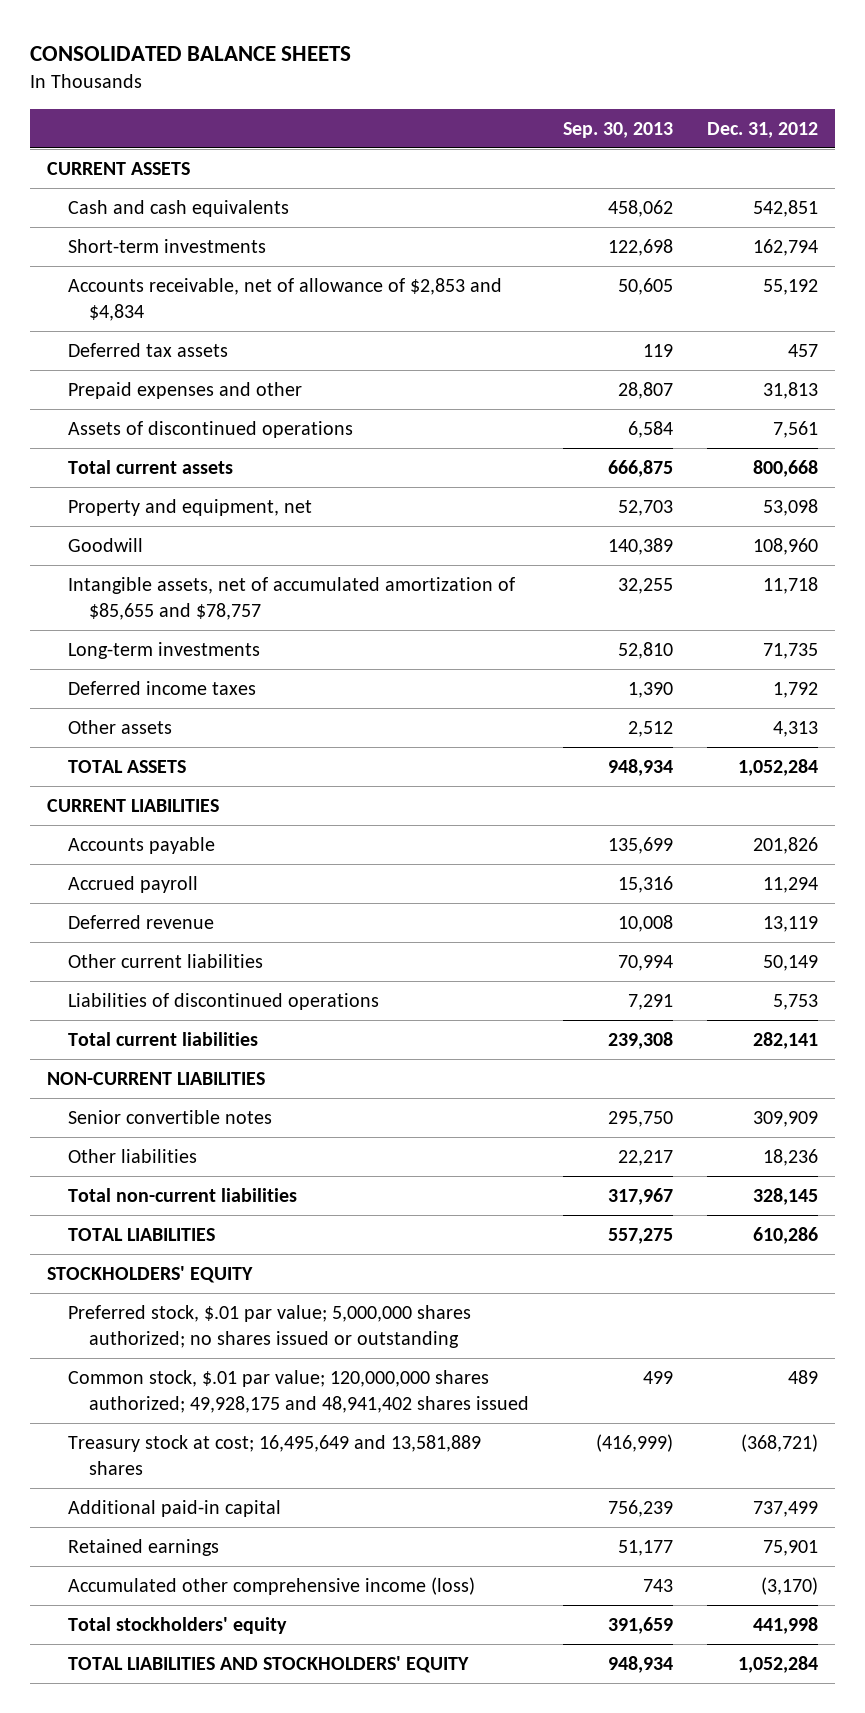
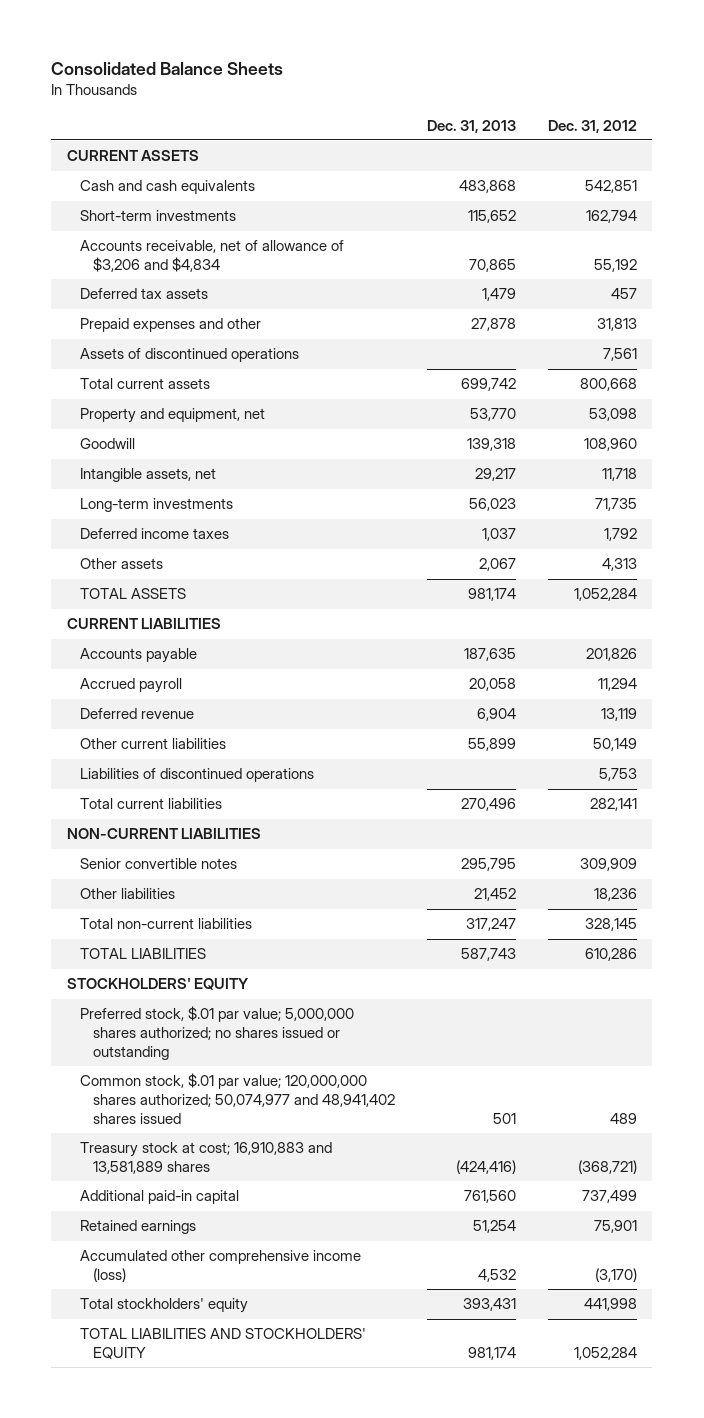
- CONSOLIDATED BALANCE SHEETS
+ Consolidated Balance Sheets
- | Sep. 30, 2013 | Dec. 31, 2012
+ | Dec. 31, 2013 | Dec. 31, 2012
- Accounts receivable, net of allowance of $2,853 and $4,834 | 50,605 | 55,192
+ Accounts receivable, net of allowance of $3,206 and $4,834 | 70,865 | 55,192
- Intangible assets, net of accumulated amortization of $85,655 and $78,757 | 32,255 | 11,718
+ Intangible assets, net | 29,217 | 11,718
- Common stock, $.01 par value; 120,000,000 shares authorized; 49,928,175 and 48,941,402 shares issued | 499 | 489
- Treasury stock at cost; 16,495,649 and 13,581,889 shares | (416,999) | (368,721)
+ Common stock, $.01 par value; 120,000,000 shares authorized; 50,074,977 and 48,941,402 shares issued | 501 | 489
+ Treasury stock at cost; 16,910,883 and 13,581,889 shares | (424,416) | (368,721)

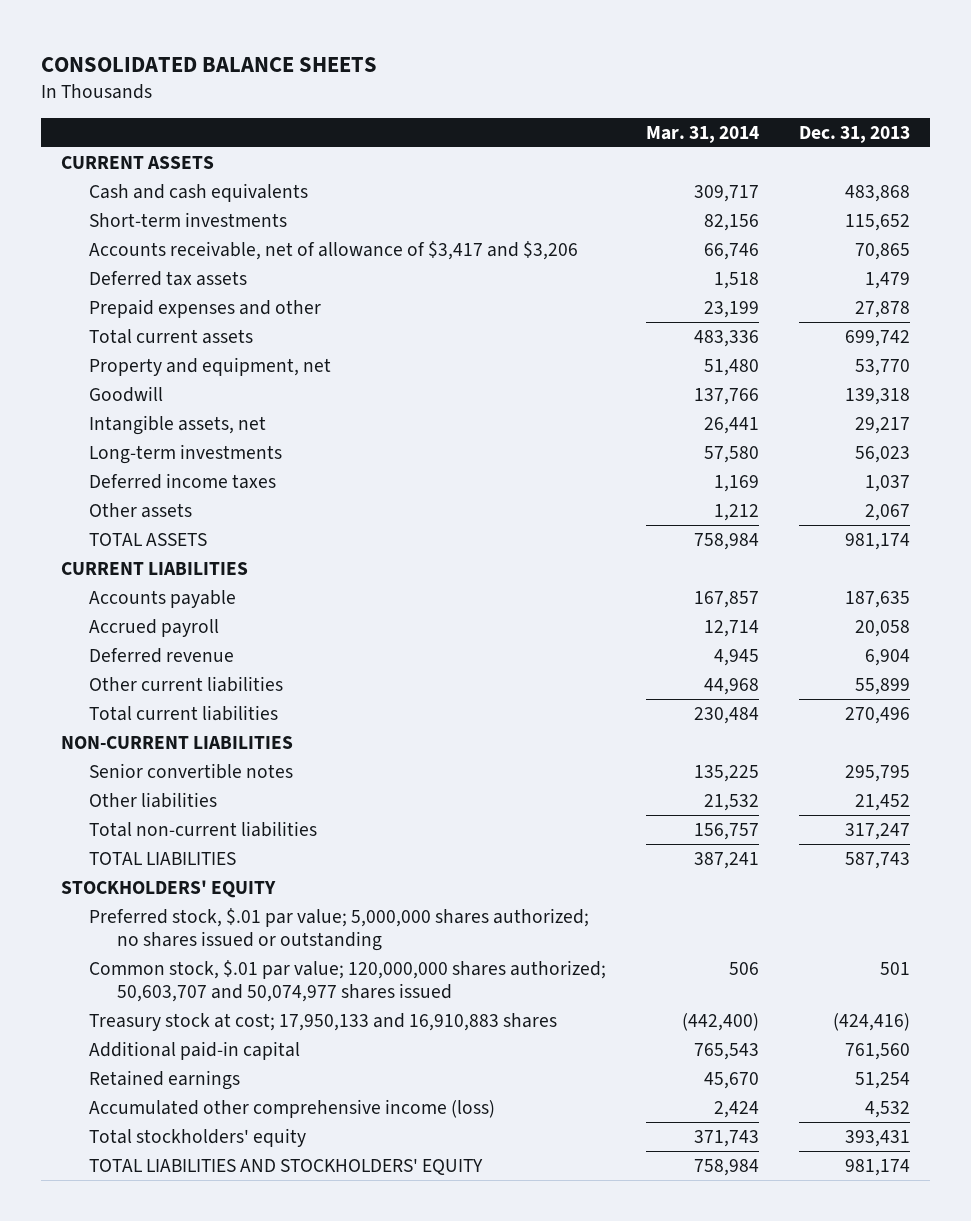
- Consolidated Balance Sheets
+ CONSOLIDATED BALANCE SHEETS
- | Dec. 31, 2013 | Dec. 31, 2012
+ | Mar. 31, 2014 | Dec. 31, 2013
- Accounts receivable, net of allowance of $3,206 and $4,834 | 70,865 | 55,192
+ Accounts receivable, net of allowance of $3,417 and $3,206 | 66,746 | 70,865
- Assets of discontinued operations | | 7,561
- Liabilities of discontinued operations | | 5,753
- Common stock, $.01 par value; 120,000,000 shares authorized; 50,074,977 and 48,941,402 shares issued | 501 | 489
- Treasury stock at cost; 16,910,883 and 13,581,889 shares | (424,416) | (368,721)
+ Common stock, $.01 par value; 120,000,000 shares authorized; 50,603,707 and 50,074,977 shares issued | 506 | 501
+ Treasury stock at cost; 17,950,133 and 16,910,883 shares | (442,400) | (424,416)

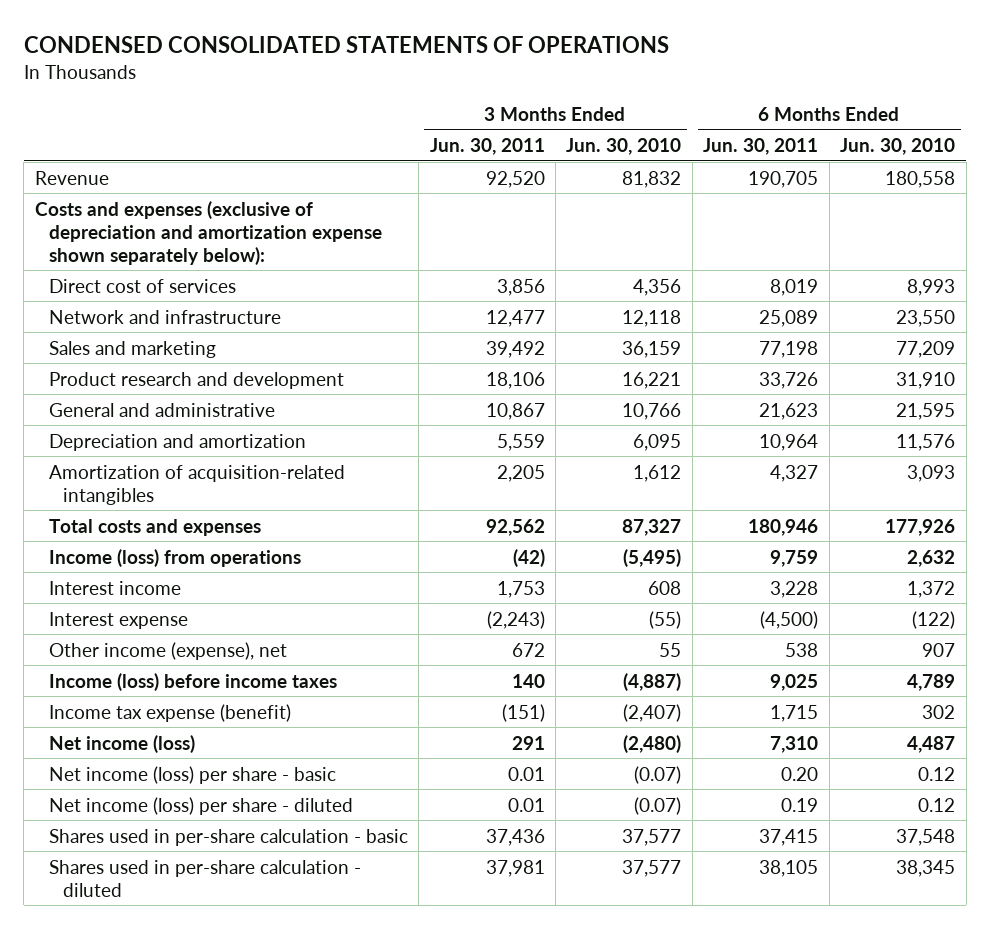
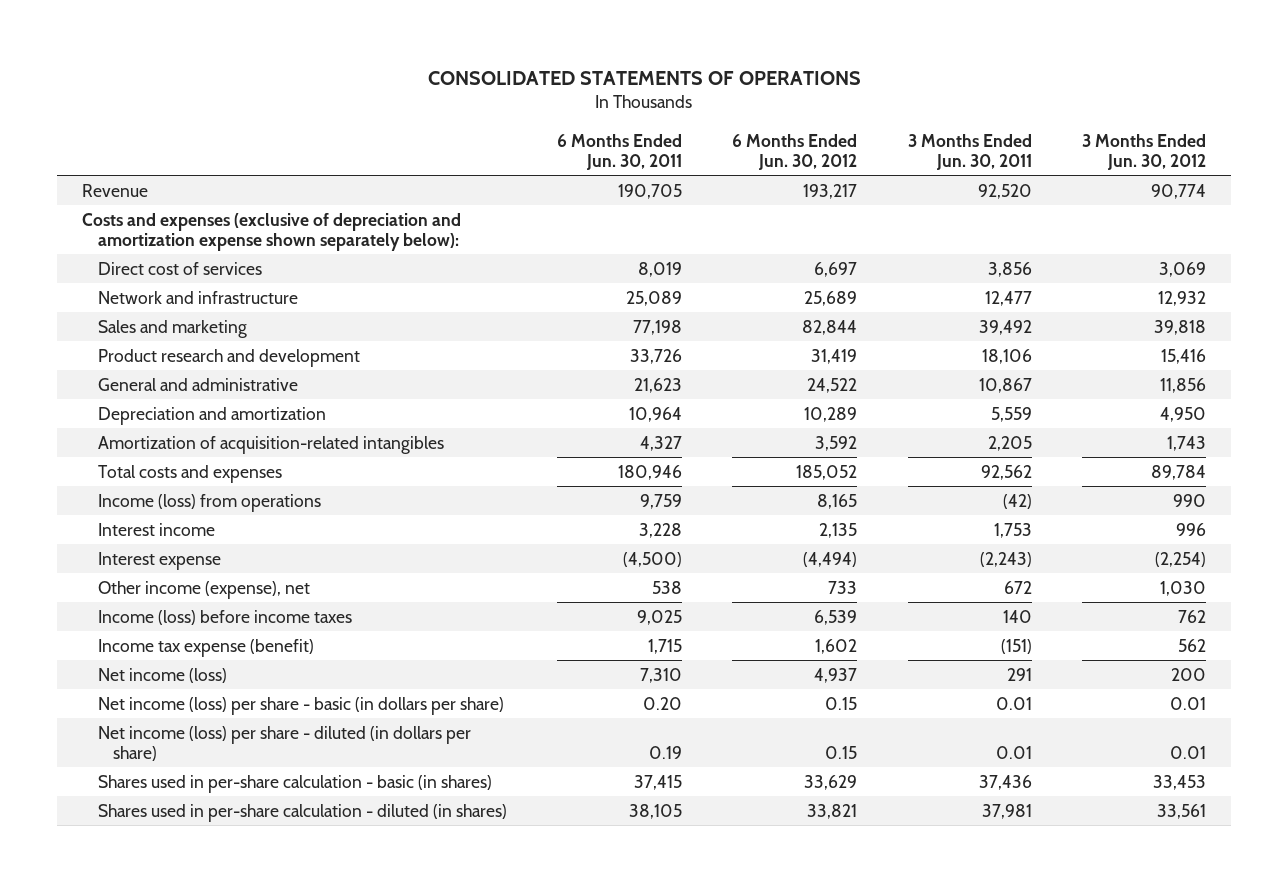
- CONDENSED CONSOLIDATED STATEMENTS OF OPERATIONS
+ CONSOLIDATED STATEMENTS OF OPERATIONS
- | 3 Months Ended Jun. 30, 2011 | 3 Months Ended Jun. 30, 2010 | 6 Months Ended Jun. 30, 2011 | 6 Months Ended Jun. 30, 2010
+ | 6 Months Ended Jun. 30, 2011 | 6 Months Ended Jun. 30, 2012 | 3 Months Ended Jun. 30, 2011 | 3 Months Ended Jun. 30, 2012
- Net income (loss) per share - basic | 0.01 | (0.07) | 0.20 | 0.12
- Net income (loss) per share - diluted | 0.01 | (0.07) | 0.19 | 0.12
- Shares used in per-share calculation - basic | 37,436 | 37,577 | 37,415 | 37,548
- Shares used in per-share calculation - diluted | 37,981 | 37,577 | 38,105 | 38,345
+ Net income (loss) per share - basic (in dollars per share) | 0.20 | 0.15 | 0.01 | 0.01
+ Net income (loss) per share - diluted (in dollars per share) | 0.19 | 0.15 | 0.01 | 0.01
+ Shares used in per-share calculation - basic (in shares) | 37,415 | 33,629 | 37,436 | 33,453
+ Shares used in per-share calculation - diluted (in shares) | 38,105 | 33,821 | 37,981 | 33,561

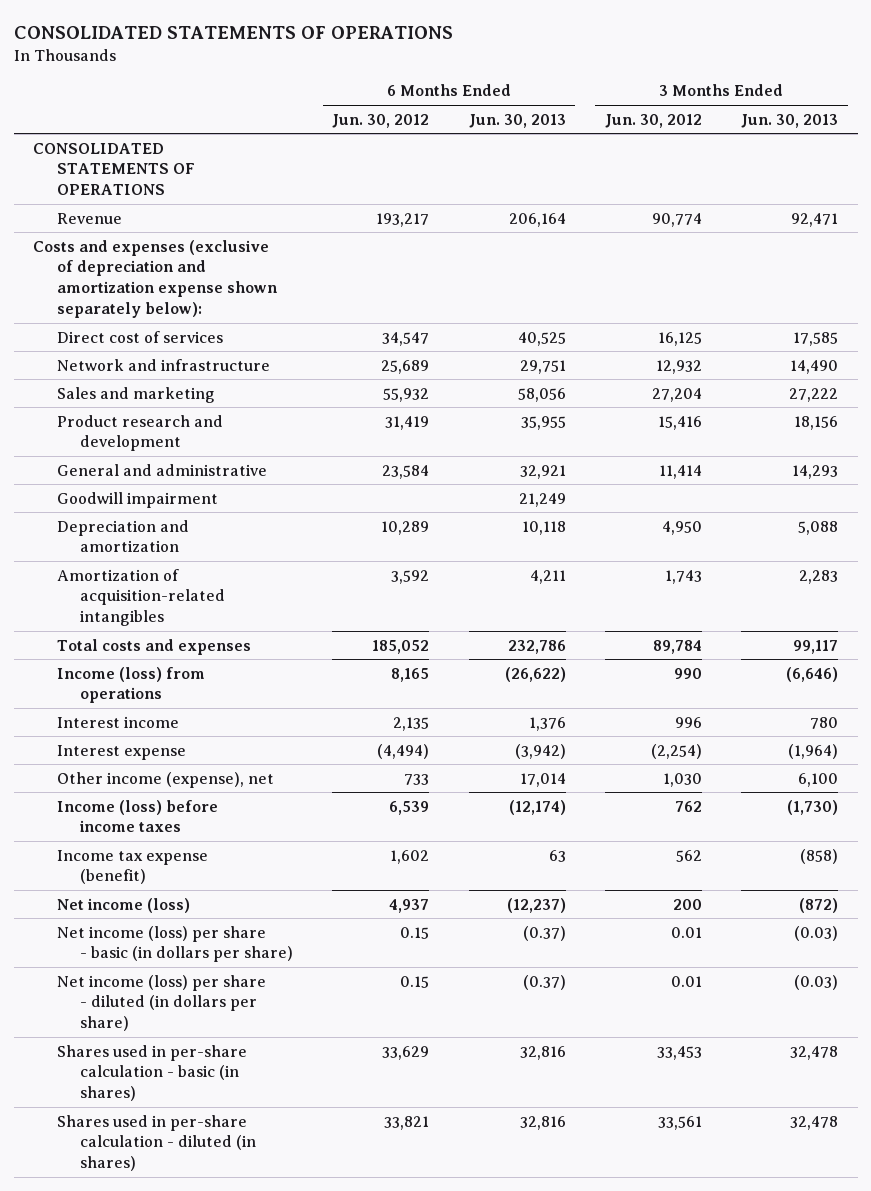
- | 6 Months Ended Jun. 30, 2011 | 6 Months Ended Jun. 30, 2012 | 3 Months Ended Jun. 30, 2011 | 3 Months Ended Jun. 30, 2012
+ | 6 Months Ended Jun. 30, 2012 | 6 Months Ended Jun. 30, 2013 | 3 Months Ended Jun. 30, 2012 | 3 Months Ended Jun. 30, 2013
+ CONSOLIDATED STATEMENTS OF OPERATIONS
- Direct cost of services | 8,019 | 6,697 | 3,856 | 3,069
+ Direct cost of services | 34,547 | 40,525 | 16,125 | 17,585
- Sales and marketing | 77,198 | 82,844 | 39,492 | 39,818
+ Sales and marketing | 55,932 | 58,056 | 27,204 | 27,222
- General and administrative | 21,623 | 24,522 | 10,867 | 11,856
+ General and administrative | 23,584 | 32,921 | 11,414 | 14,293
+ Goodwill impairment | | 21,249 | |

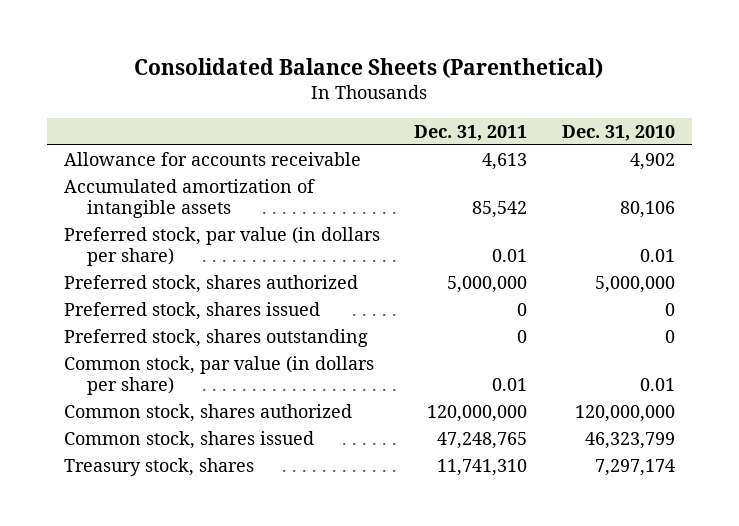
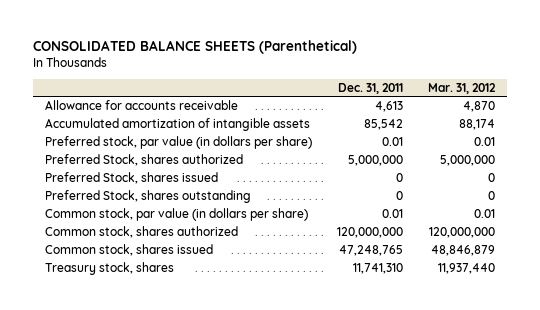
- Consolidated Balance Sheets (Parenthetical)
+ CONSOLIDATED BALANCE SHEETS (Parenthetical)
- | Dec. 31, 2011 | Dec. 31, 2010
+ | Dec. 31, 2011 | Mar. 31, 2012
- Preferred stock, shares authorized | 5,000,000 | 5,000,000
- Preferred stock, shares issued | 0 | 0
- Preferred stock, shares outstanding | 0 | 0
+ Preferred Stock, shares authorized | 5,000,000 | 5,000,000
+ Preferred Stock, shares issued | 0 | 0
+ Preferred Stock, shares outstanding | 0 | 0

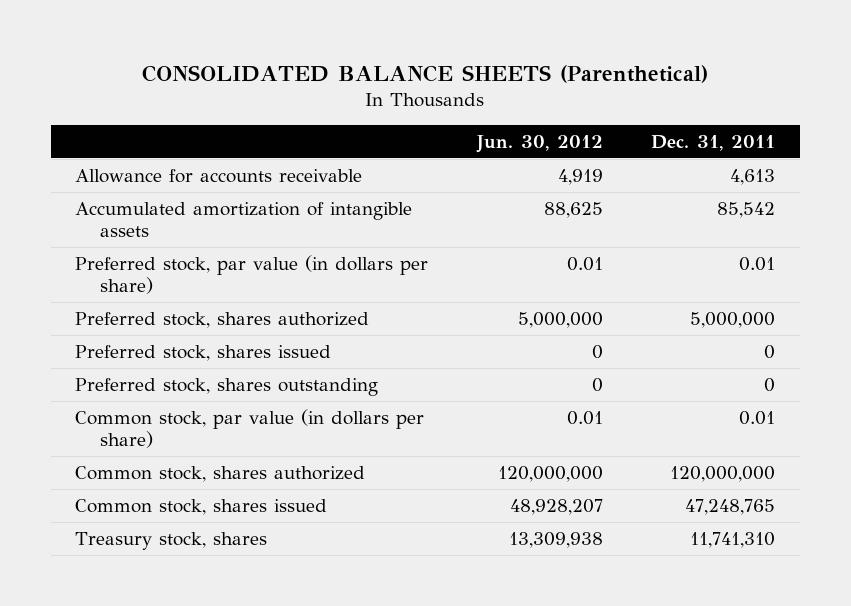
- | Dec. 31, 2011 | Mar. 31, 2012
+ | Jun. 30, 2012 | Dec. 31, 2011
- Preferred Stock, shares authorized | 5,000,000 | 5,000,000
- Preferred Stock, shares issued | 0 | 0
- Preferred Stock, shares outstanding | 0 | 0
+ Preferred stock, shares authorized | 5,000,000 | 5,000,000
+ Preferred stock, shares issued | 0 | 0
+ Preferred stock, shares outstanding | 0 | 0

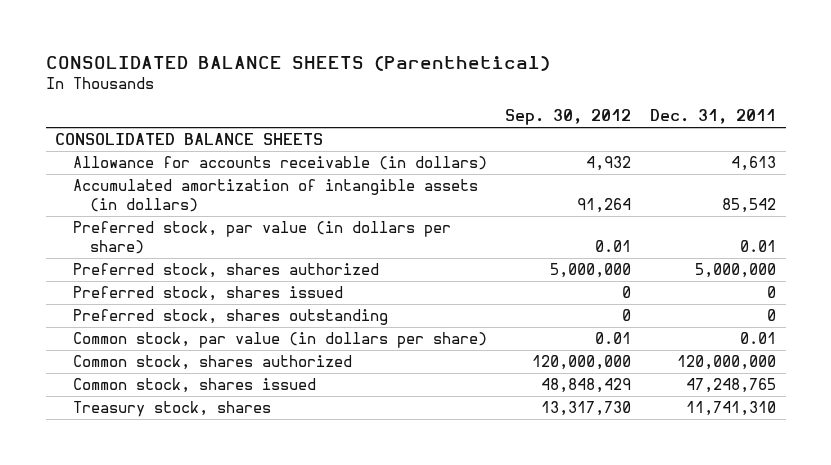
- | Jun. 30, 2012 | Dec. 31, 2011
+ | Sep. 30, 2012 | Dec. 31, 2011
- Allowance for accounts receivable | 4,919 | 4,613
- Accumulated amortization of intangible assets | 88,625 | 85,542
+ CONSOLIDATED BALANCE SHEETS
+ Allowance for accounts receivable (in dollars) | 4,932 | 4,613
+ Accumulated amortization of intangible assets (in dollars) | 91,264 | 85,542

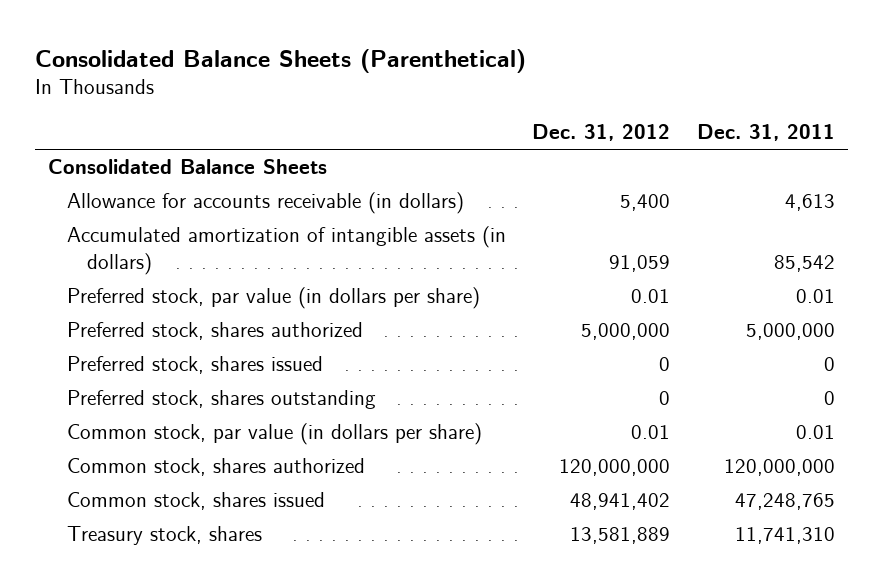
- CONSOLIDATED BALANCE SHEETS (Parenthetical)
+ Consolidated Balance Sheets (Parenthetical)
- | Sep. 30, 2012 | Dec. 31, 2011
+ | Dec. 31, 2012 | Dec. 31, 2011
- CONSOLIDATED BALANCE SHEETS
+ Consolidated Balance Sheets

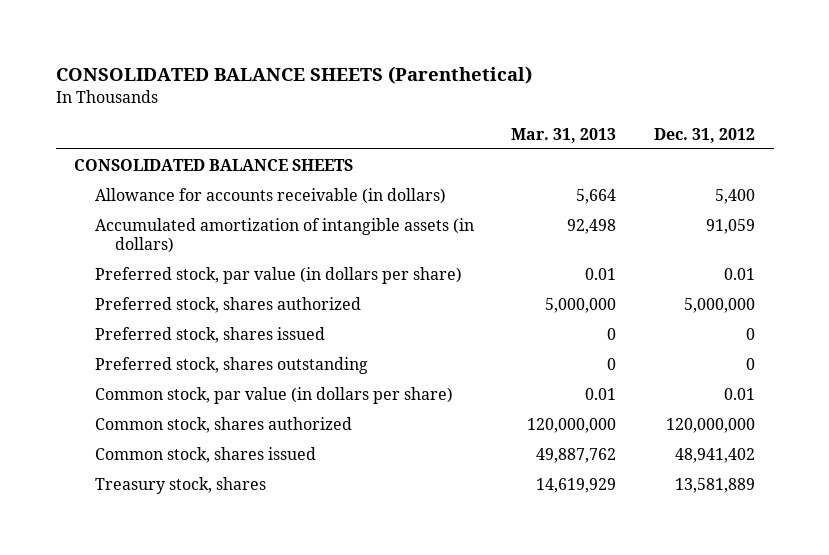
- Consolidated Balance Sheets (Parenthetical)
+ CONSOLIDATED BALANCE SHEETS (Parenthetical)
- | Dec. 31, 2012 | Dec. 31, 2011
+ | Mar. 31, 2013 | Dec. 31, 2012
- Consolidated Balance Sheets
+ CONSOLIDATED BALANCE SHEETS

